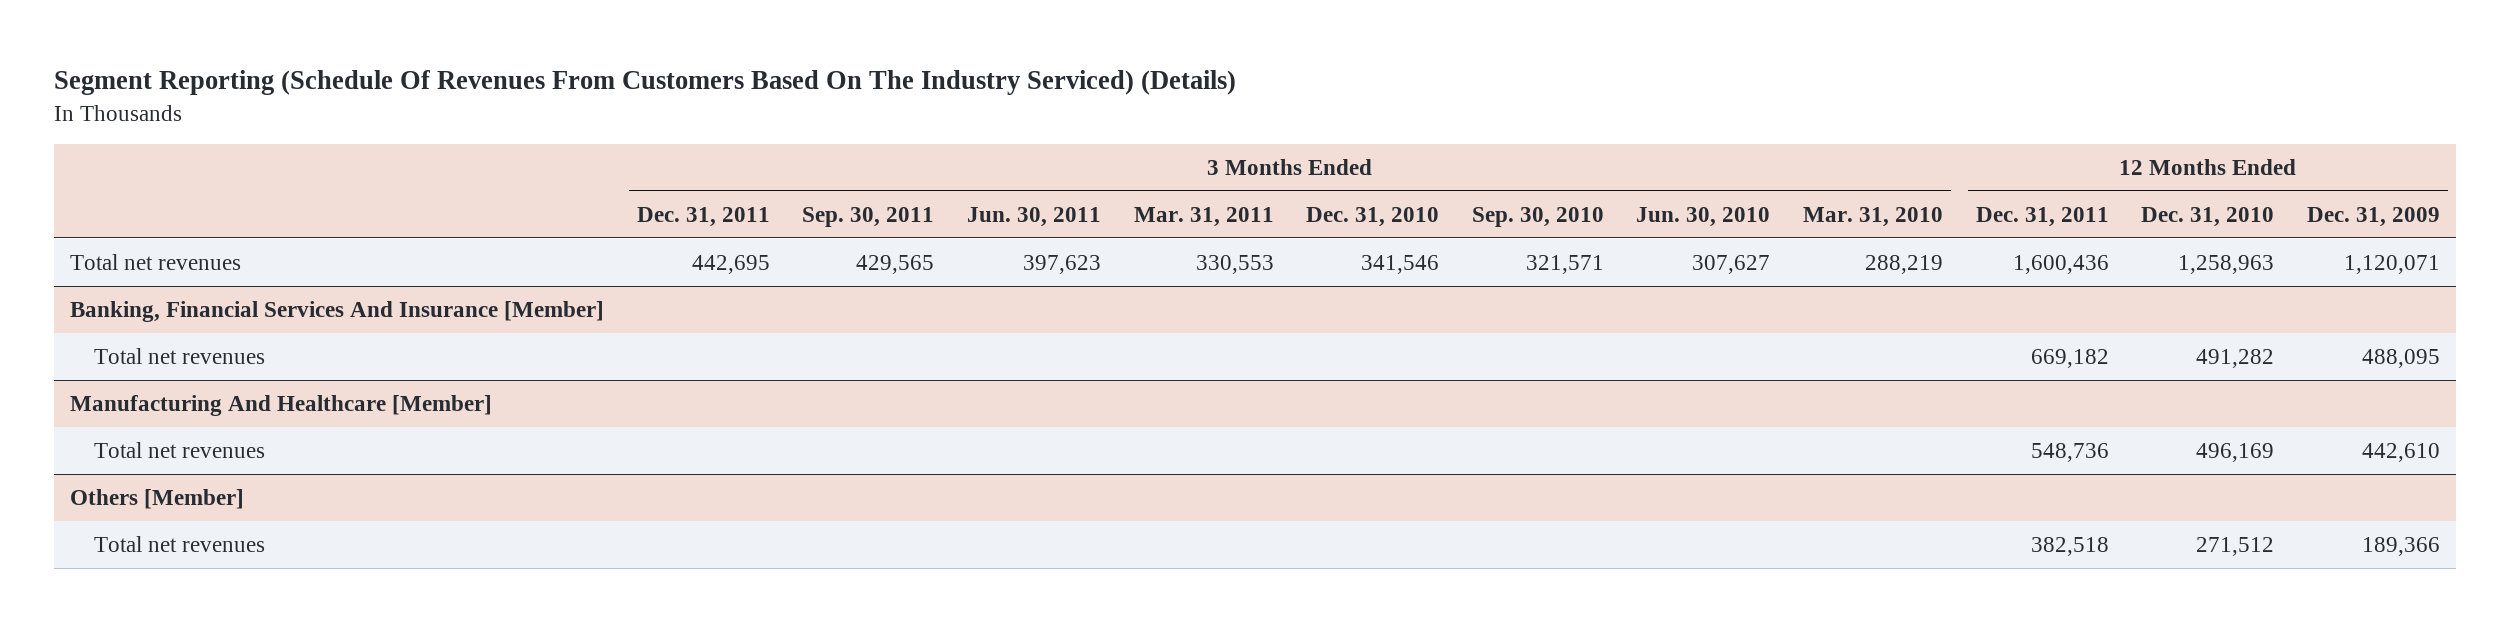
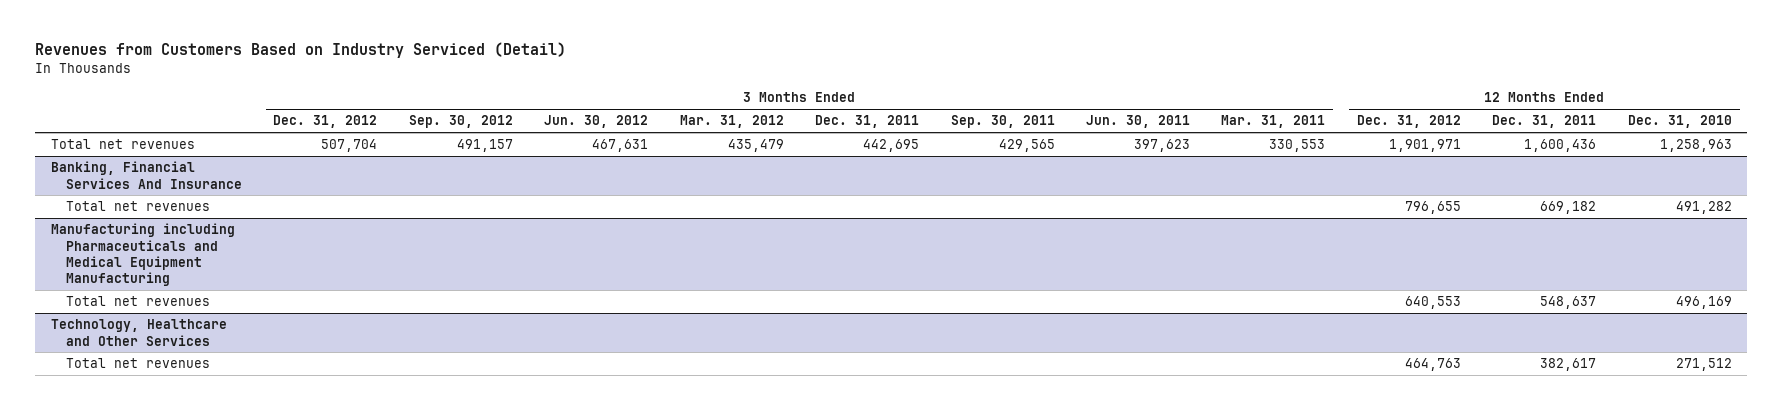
- Segment Reporting (Schedule Of Revenues From Customers Based On The Industry Serviced) (Details)
+ Revenues from Customers Based on Industry Serviced (Detail)
- | 3 Months Ended Dec. 31, 2011 | 3 Months Ended Sep. 30, 2011 | 3 Months Ended Jun. 30, 2011 | 3 Months Ended Mar. 31, 2011 | 3 Months Ended Dec. 31, 2010 | 3 Months Ended Sep. 30, 2010 | 3 Months Ended Jun. 30, 2010 | 3 Months Ended Mar. 31, 2010 | 12 Months Ended Dec. 31, 2011 | 12 Months Ended Dec. 31, 2010 | 12 Months Ended Dec. 31, 2009
+ | 3 Months Ended Dec. 31, 2012 | 3 Months Ended Sep. 30, 2012 | 3 Months Ended Jun. 30, 2012 | 3 Months Ended Mar. 31, 2012 | 3 Months Ended Dec. 31, 2011 | 3 Months Ended Sep. 30, 2011 | 3 Months Ended Jun. 30, 2011 | 3 Months Ended Mar. 31, 2011 | 12 Months Ended Dec. 31, 2012 | 12 Months Ended Dec. 31, 2011 | 12 Months Ended Dec. 31, 2010
- Banking, Financial Services And Insurance [Member]
+ Banking, Financial Services And Insurance
- Manufacturing And Healthcare [Member]
- Total net revenues | | | | | | | | | 548,736 | 496,169 | 442,610
- Others [Member]
- Total net revenues | | | | | | | | | 382,518 | 271,512 | 189,366
+ Manufacturing including Pharmaceuticals and Medical Equipment Manufacturing
+ Total net revenues | | | | | | | | | 640,553 | 548,637 | 496,169
+ Technology, Healthcare and Other Services
+ Total net revenues | | | | | | | | | 464,763 | 382,617 | 271,512

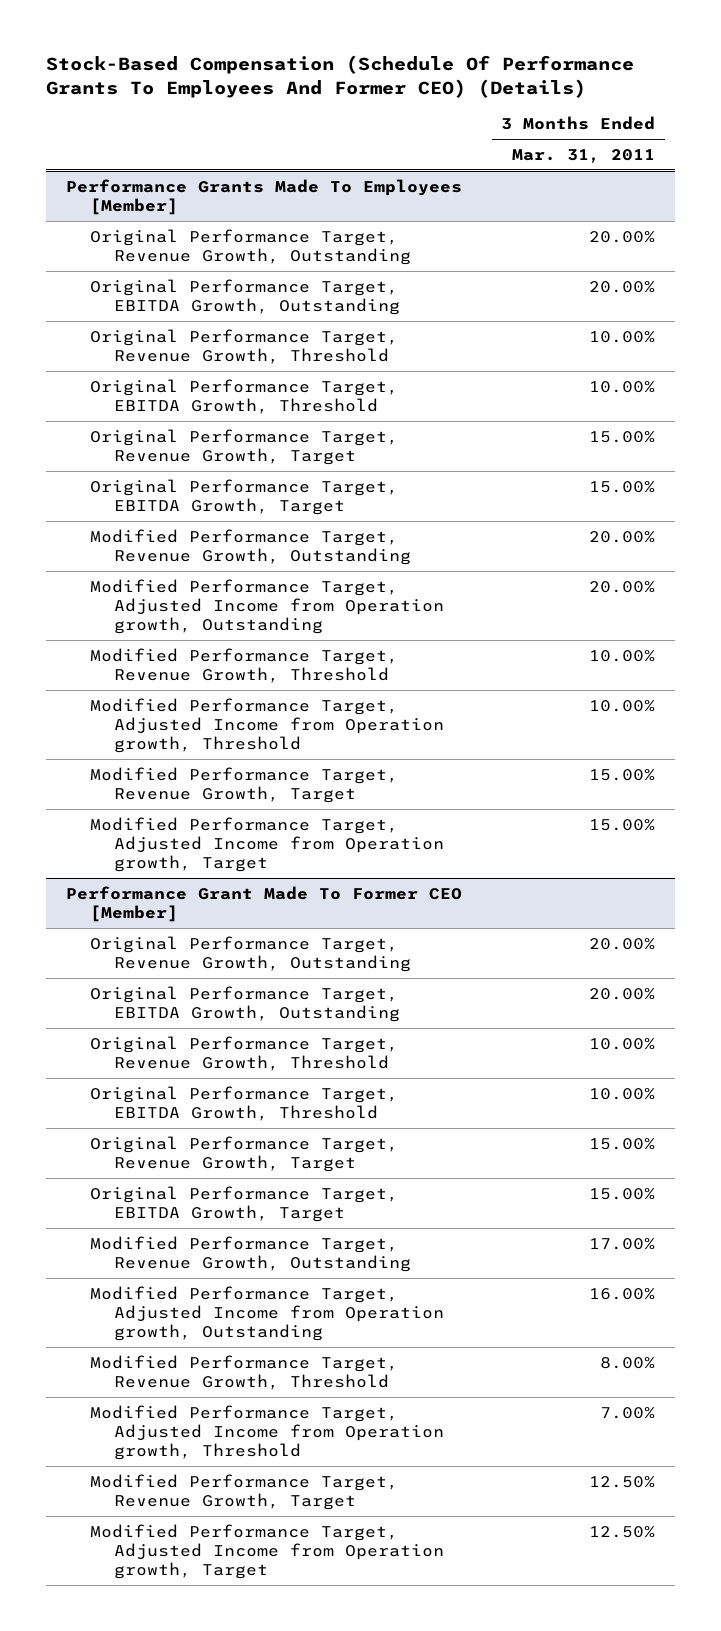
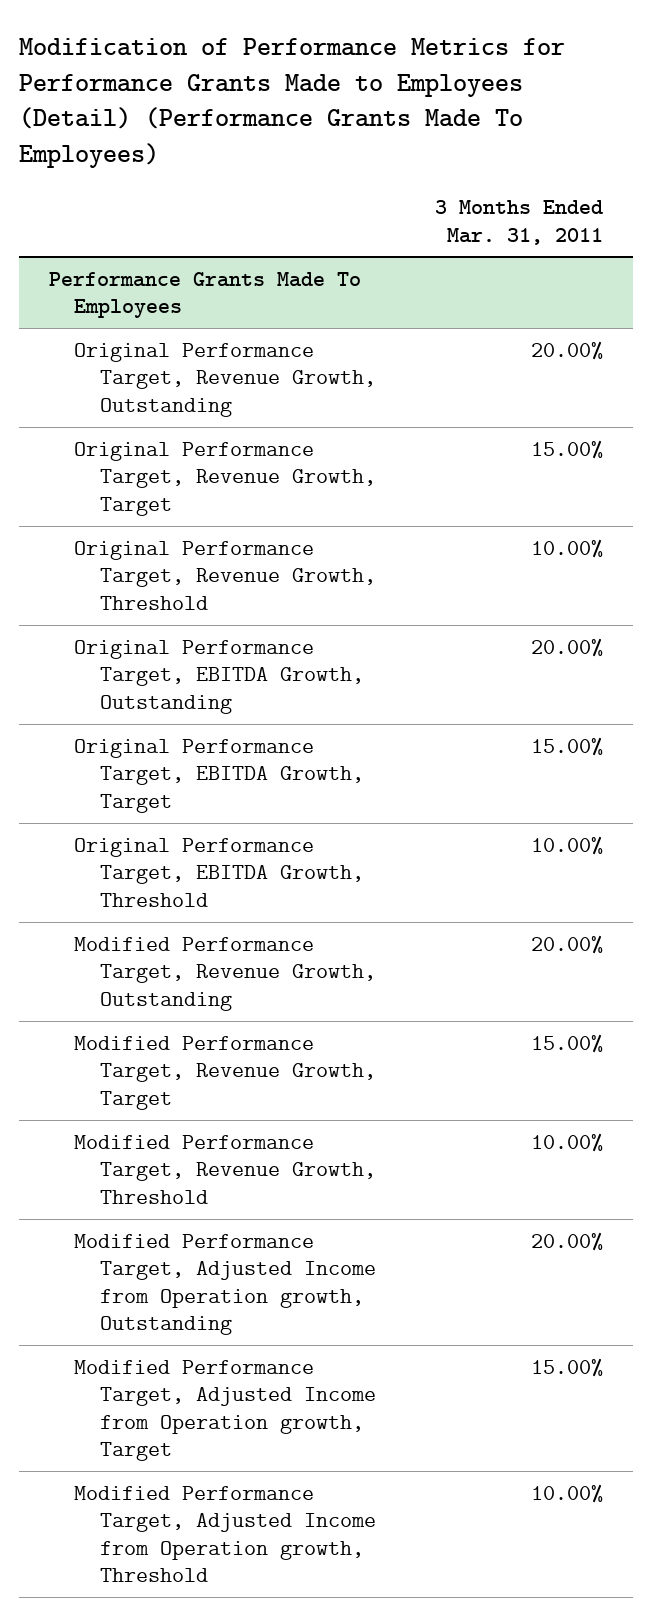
- Stock-Based Compensation (Schedule Of Performance Grants To Employees And Former CEO) (Details)
+ Modification of Performance Metrics for Performance Grants Made to Employees (Detail) (Performance Grants Made To Employees)
- Performance Grants Made To Employees [Member]
+ Performance Grants Made To Employees
- Original Performance Target, EBITDA Growth, Outstanding | 20.00%
- Original Performance Target, Revenue Growth, Threshold | 10.00%
- Original Performance Target, EBITDA Growth, Threshold | 10.00%
+ Original Performance Target, Revenue Growth, Threshold | 10.00%
+ Original Performance Target, EBITDA Growth, Outstanding | 20.00%
+ Original Performance Target, EBITDA Growth, Threshold | 10.00%
- Modified Performance Target, Adjusted Income from Operation growth, Outstanding | 20.00%
- Modified Performance Target, Revenue Growth, Threshold | 10.00%
- Modified Performance Target, Adjusted Income from Operation growth, Threshold | 10.00%
+ Modified Performance Target, Revenue Growth, Threshold | 10.00%
+ Modified Performance Target, Adjusted Income from Operation growth, Outstanding | 20.00%
- Performance Grant Made To Former CEO [Member]
- Original Performance Target, Revenue Growth, Outstanding | 20.00%
- Original Performance Target, EBITDA Growth, Outstanding | 20.00%
- Original Performance Target, Revenue Growth, Threshold | 10.00%
- Original Performance Target, EBITDA Growth, Threshold | 10.00%
- Original Performance Target, Revenue Growth, Target | 15.00%
- Original Performance Target, EBITDA Growth, Target | 15.00%
- Modified Performance Target, Revenue Growth, Outstanding | 17.00%
- Modified Performance Target, Adjusted Income from Operation growth, Outstanding | 16.00%
- Modified Performance Target, Revenue Growth, Threshold | 8.00%
- Modified Performance Target, Adjusted Income from Operation growth, Threshold | 7.00%
- Modified Performance Target, Revenue Growth, Target | 12.50%
- Modified Performance Target, Adjusted Income from Operation growth, Target | 12.50%
+ Modified Performance Target, Adjusted Income from Operation growth, Threshold | 10.00%

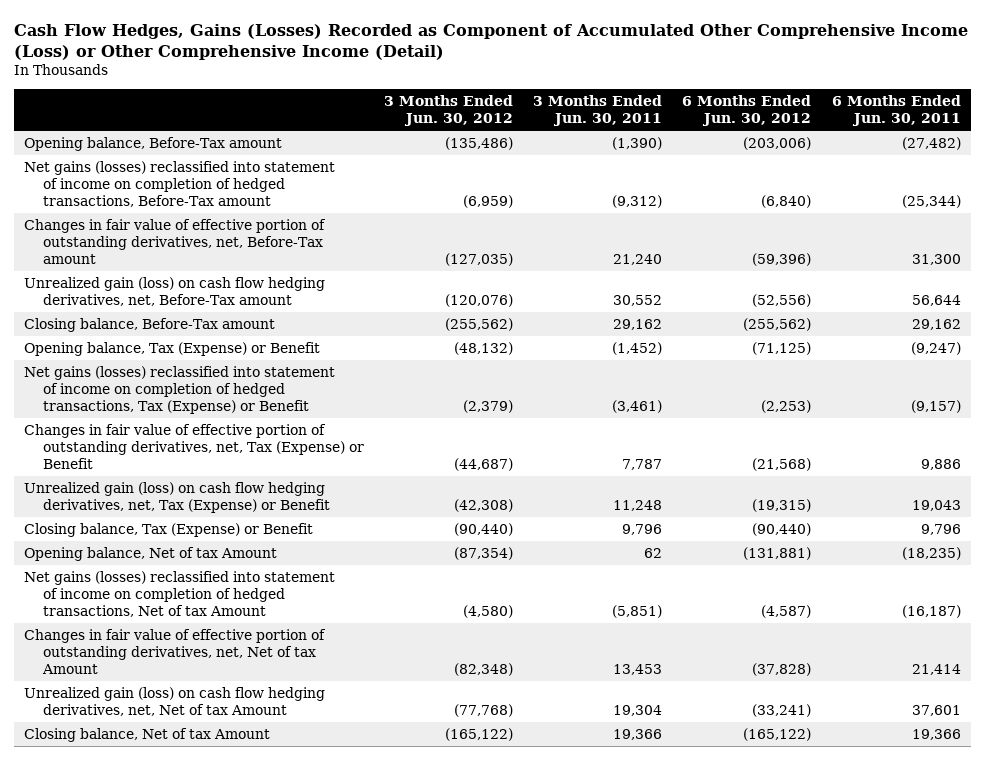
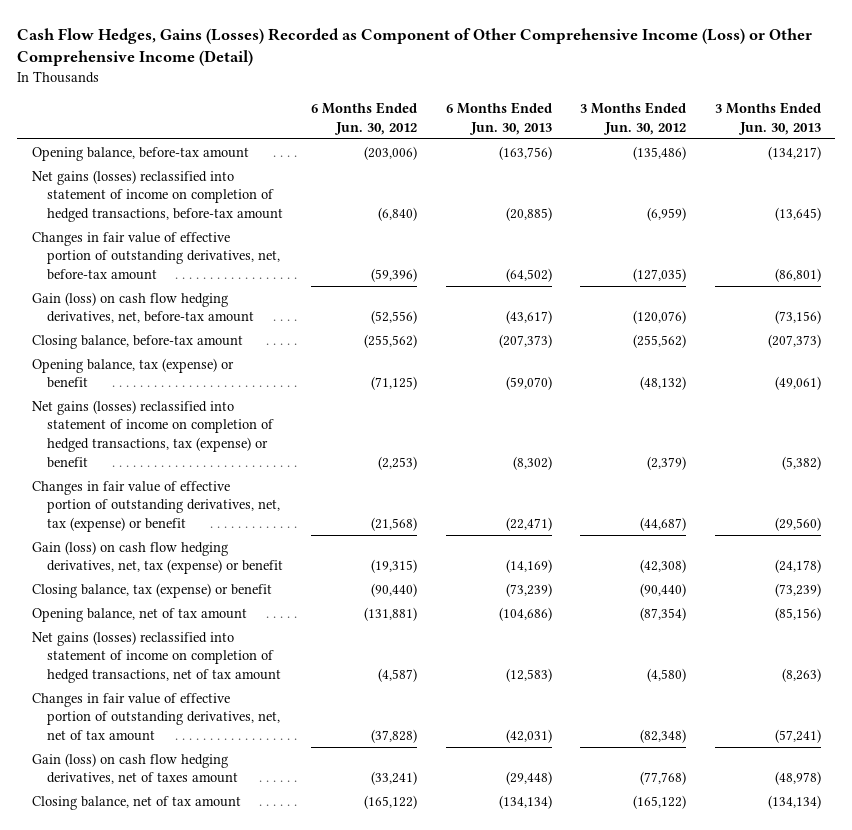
- Cash Flow Hedges, Gains (Losses) Recorded as Component of Accumulated Other Comprehensive Income (Loss) or Other Comprehensive Income (Detail)
+ Cash Flow Hedges, Gains (Losses) Recorded as Component of Other Comprehensive Income (Loss) or Other Comprehensive Income (Detail)
- | 3 Months Ended Jun. 30, 2012 | 3 Months Ended Jun. 30, 2011 | 6 Months Ended Jun. 30, 2012 | 6 Months Ended Jun. 30, 2011
+ | 6 Months Ended Jun. 30, 2012 | 6 Months Ended Jun. 30, 2013 | 3 Months Ended Jun. 30, 2012 | 3 Months Ended Jun. 30, 2013
- Opening balance, Before-Tax amount | (135,486) | (1,390) | (203,006) | (27,482)
- Net gains (losses) reclassified into statement of income on completion of hedged transactions, Before-Tax amount | (6,959) | (9,312) | (6,840) | (25,344)
- Changes in fair value of effective portion of outstanding derivatives, net, Before-Tax amount | (127,035) | 21,240 | (59,396) | 31,300
- Unrealized gain (loss) on cash flow hedging derivatives, net, Before-Tax amount | (120,076) | 30,552 | (52,556) | 56,644
- Closing balance, Before-Tax amount | (255,562) | 29,162 | (255,562) | 29,162
- Opening balance, Tax (Expense) or Benefit | (48,132) | (1,452) | (71,125) | (9,247)
- Net gains (losses) reclassified into statement of income on completion of hedged transactions, Tax (Expense) or Benefit | (2,379) | (3,461) | (2,253) | (9,157)
- Changes in fair value of effective portion of outstanding derivatives, net, Tax (Expense) or Benefit | (44,687) | 7,787 | (21,568) | 9,886
- Unrealized gain (loss) on cash flow hedging derivatives, net, Tax (Expense) or Benefit | (42,308) | 11,248 | (19,315) | 19,043
- Closing balance, Tax (Expense) or Benefit | (90,440) | 9,796 | (90,440) | 9,796
- Opening balance, Net of tax Amount | (87,354) | 62 | (131,881) | (18,235)
- Net gains (losses) reclassified into statement of income on completion of hedged transactions, Net of tax Amount | (4,580) | (5,851) | (4,587) | (16,187)
- Changes in fair value of effective portion of outstanding derivatives, net, Net of tax Amount | (82,348) | 13,453 | (37,828) | 21,414
- Unrealized gain (loss) on cash flow hedging derivatives, net, Net of tax Amount | (77,768) | 19,304 | (33,241) | 37,601
- Closing balance, Net of tax Amount | (165,122) | 19,366 | (165,122) | 19,366
+ Opening balance, before-tax amount | (203,006) | (163,756) | (135,486) | (134,217)
+ Net gains (losses) reclassified into statement of income on completion of hedged transactions, before-tax amount | (6,840) | (20,885) | (6,959) | (13,645)
+ Changes in fair value of effective portion of outstanding derivatives, net, before-tax amount | (59,396) | (64,502) | (127,035) | (86,801)
+ Gain (loss) on cash flow hedging derivatives, net, before-tax amount | (52,556) | (43,617) | (120,076) | (73,156)
+ Closing balance, before-tax amount | (255,562) | (207,373) | (255,562) | (207,373)
+ Opening balance, tax (expense) or benefit | (71,125) | (59,070) | (48,132) | (49,061)
+ Net gains (losses) reclassified into statement of income on completion of hedged transactions, tax (expense) or benefit | (2,253) | (8,302) | (2,379) | (5,382)
+ Changes in fair value of effective portion of outstanding derivatives, net, tax (expense) or benefit | (21,568) | (22,471) | (44,687) | (29,560)
+ Gain (loss) on cash flow hedging derivatives, net, tax (expense) or benefit | (19,315) | (14,169) | (42,308) | (24,178)
+ Closing balance, tax (expense) or benefit | (90,440) | (73,239) | (90,440) | (73,239)
+ Opening balance, net of tax amount | (131,881) | (104,686) | (87,354) | (85,156)
+ Net gains (losses) reclassified into statement of income on completion of hedged transactions, net of tax amount | (4,587) | (12,583) | (4,580) | (8,263)
+ Changes in fair value of effective portion of outstanding derivatives, net, net of tax amount | (37,828) | (42,031) | (82,348) | (57,241)
+ Gain (loss) on cash flow hedging derivatives, net of taxes amount | (33,241) | (29,448) | (77,768) | (48,978)
+ Closing balance, net of tax amount | (165,122) | (134,134) | (165,122) | (134,134)

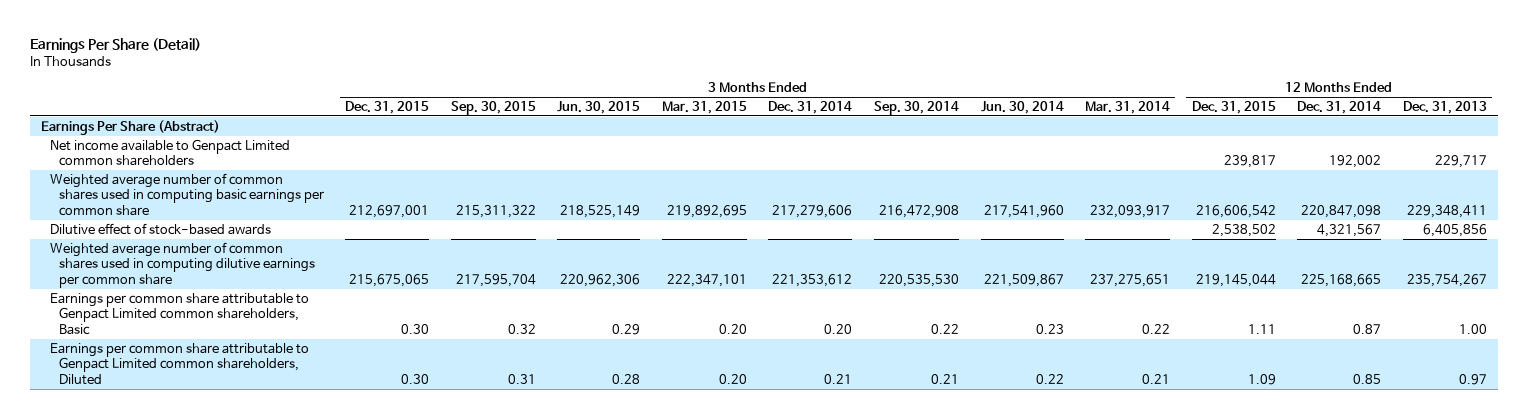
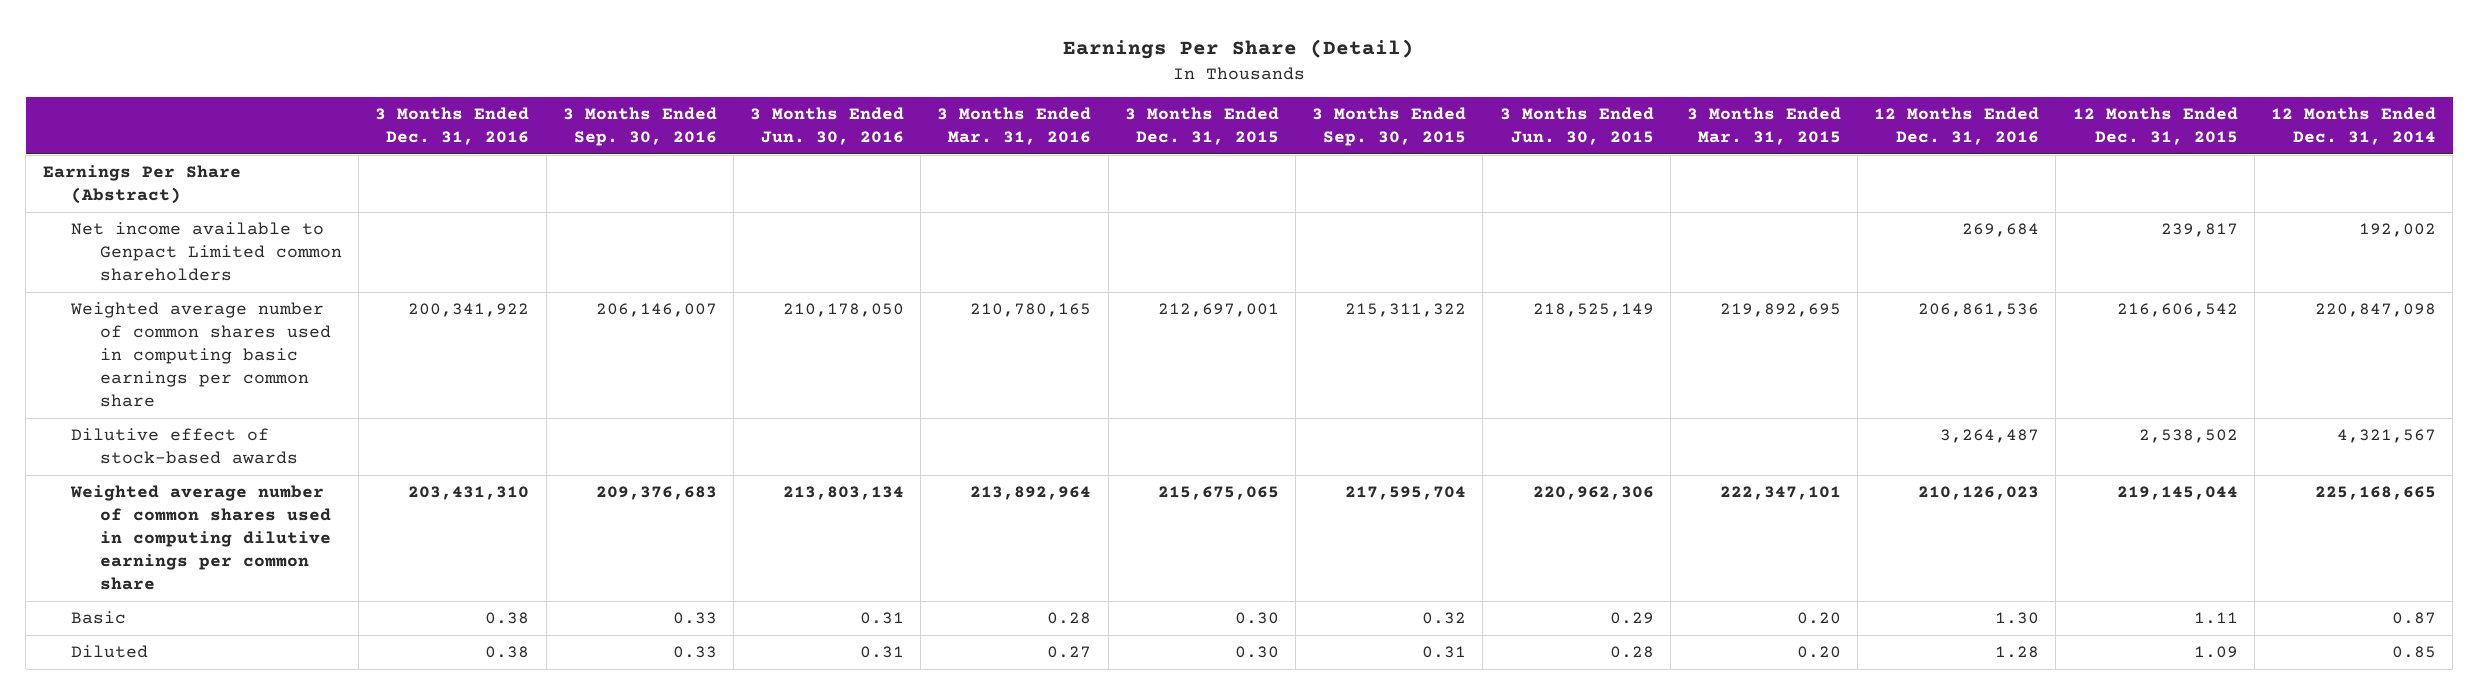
- | 3 Months Ended Dec. 31, 2015 | 3 Months Ended Sep. 30, 2015 | 3 Months Ended Jun. 30, 2015 | 3 Months Ended Mar. 31, 2015 | 3 Months Ended Dec. 31, 2014 | 3 Months Ended Sep. 30, 2014 | 3 Months Ended Jun. 30, 2014 | 3 Months Ended Mar. 31, 2014 | 12 Months Ended Dec. 31, 2015 | 12 Months Ended Dec. 31, 2014 | 12 Months Ended Dec. 31, 2013
+ | 3 Months Ended Dec. 31, 2016 | 3 Months Ended Sep. 30, 2016 | 3 Months Ended Jun. 30, 2016 | 3 Months Ended Mar. 31, 2016 | 3 Months Ended Dec. 31, 2015 | 3 Months Ended Sep. 30, 2015 | 3 Months Ended Jun. 30, 2015 | 3 Months Ended Mar. 31, 2015 | 12 Months Ended Dec. 31, 2016 | 12 Months Ended Dec. 31, 2015 | 12 Months Ended Dec. 31, 2014
- Earnings per common share attributable to Genpact Limited common shareholders, Basic | 0.30 | 0.32 | 0.29 | 0.20 | 0.20 | 0.22 | 0.23 | 0.22 | 1.11 | 0.87 | 1.00
- Earnings per common share attributable to Genpact Limited common shareholders, Diluted | 0.30 | 0.31 | 0.28 | 0.20 | 0.21 | 0.21 | 0.22 | 0.21 | 1.09 | 0.85 | 0.97
+ Basic | 0.38 | 0.33 | 0.31 | 0.28 | 0.30 | 0.32 | 0.29 | 0.20 | 1.30 | 1.11 | 0.87
+ Diluted | 0.38 | 0.33 | 0.31 | 0.27 | 0.30 | 0.31 | 0.28 | 0.20 | 1.28 | 1.09 | 0.85

